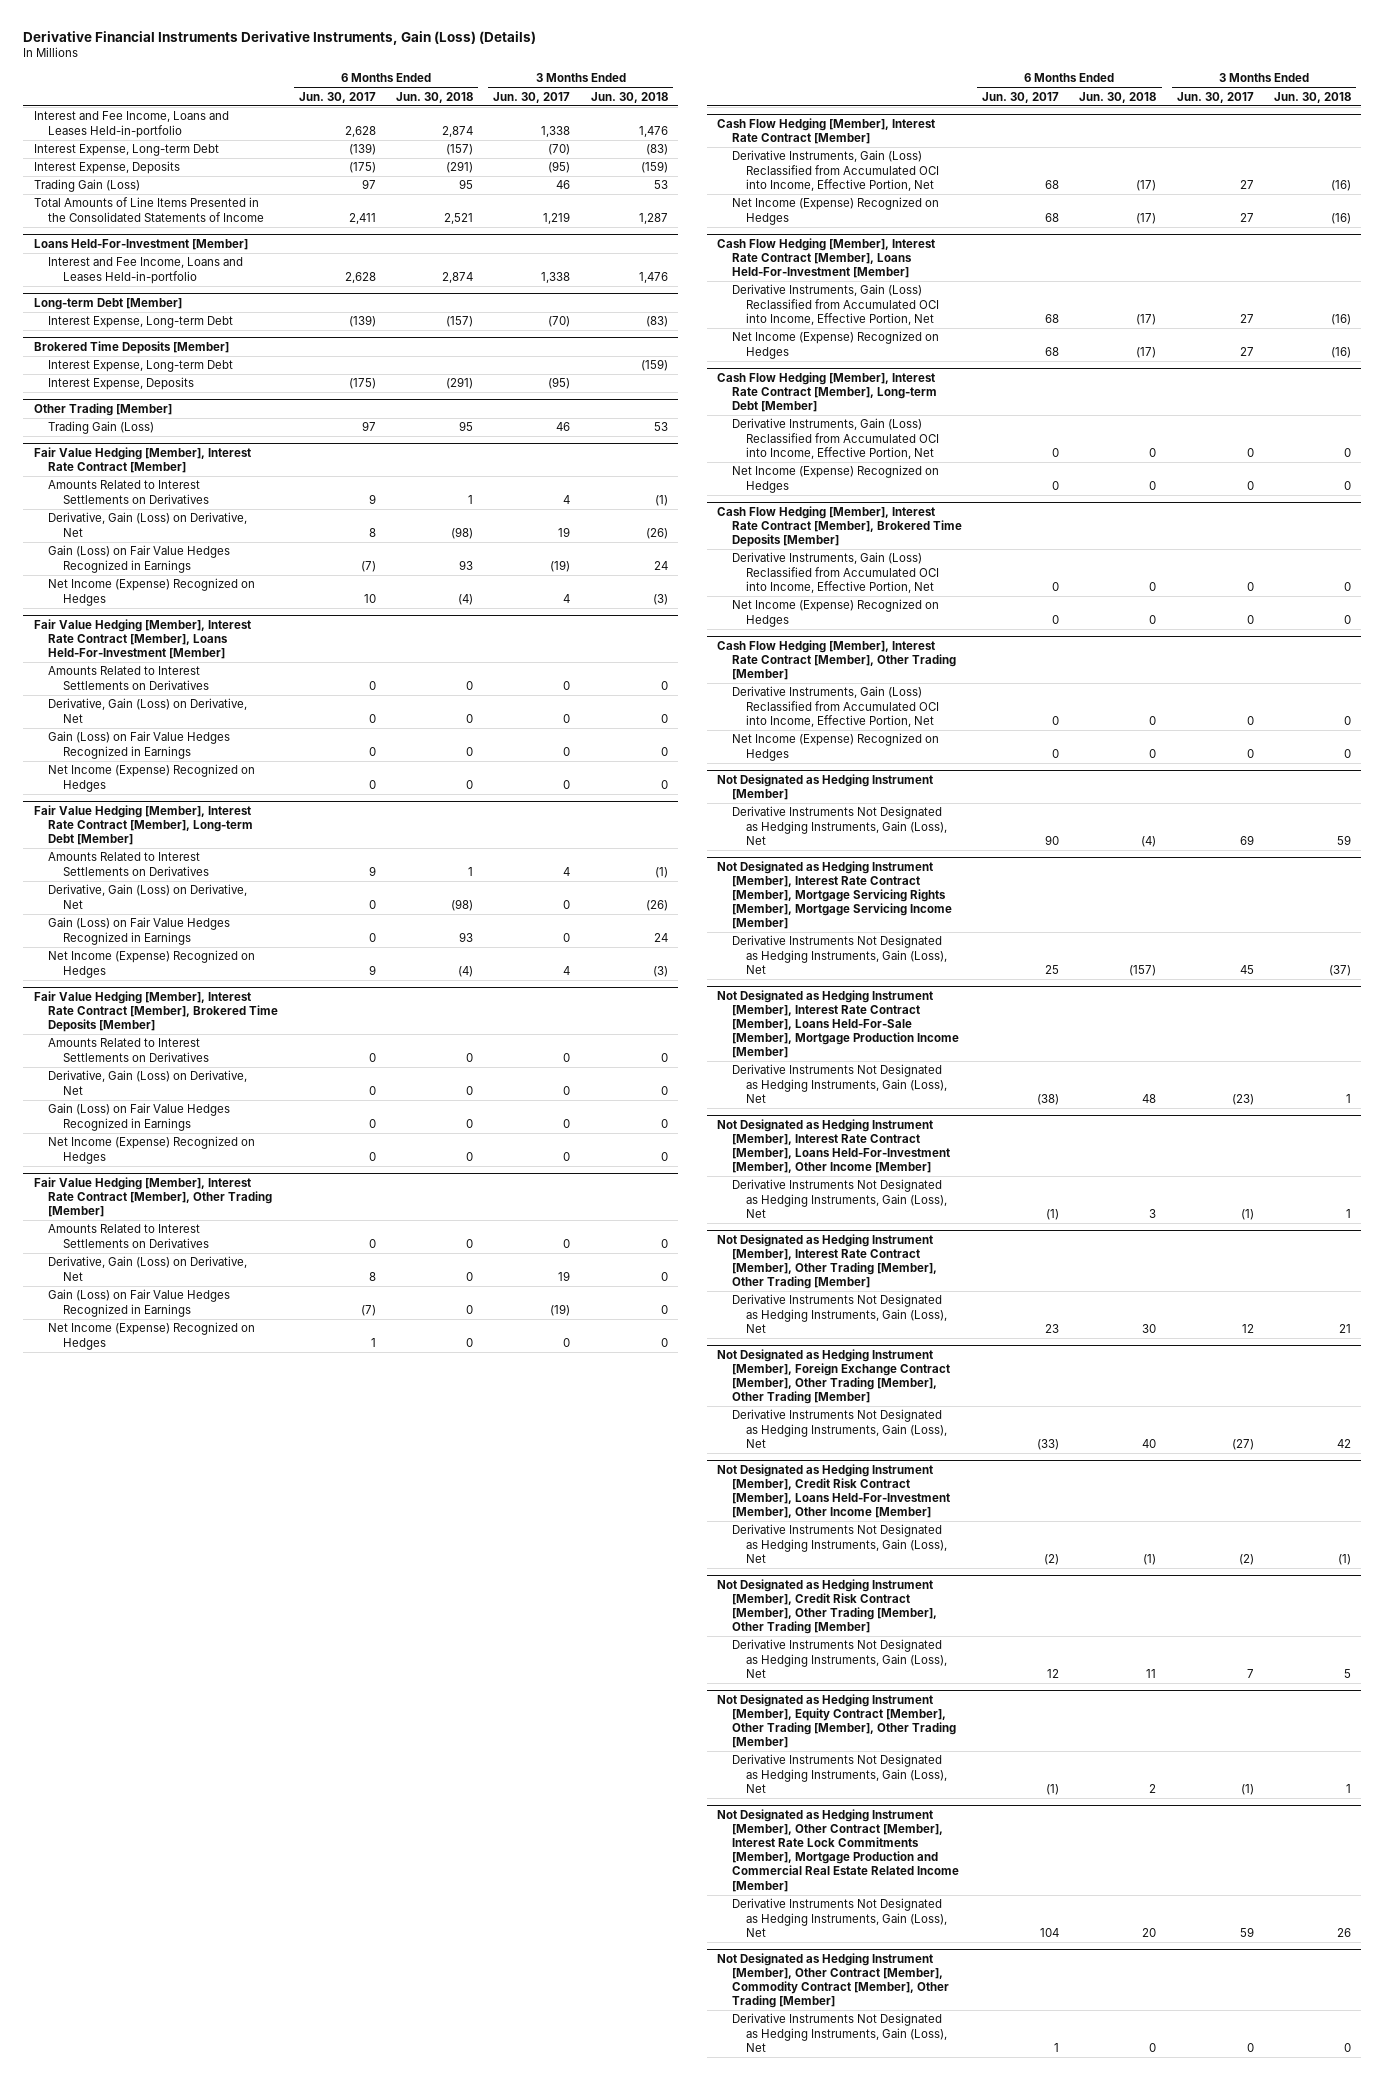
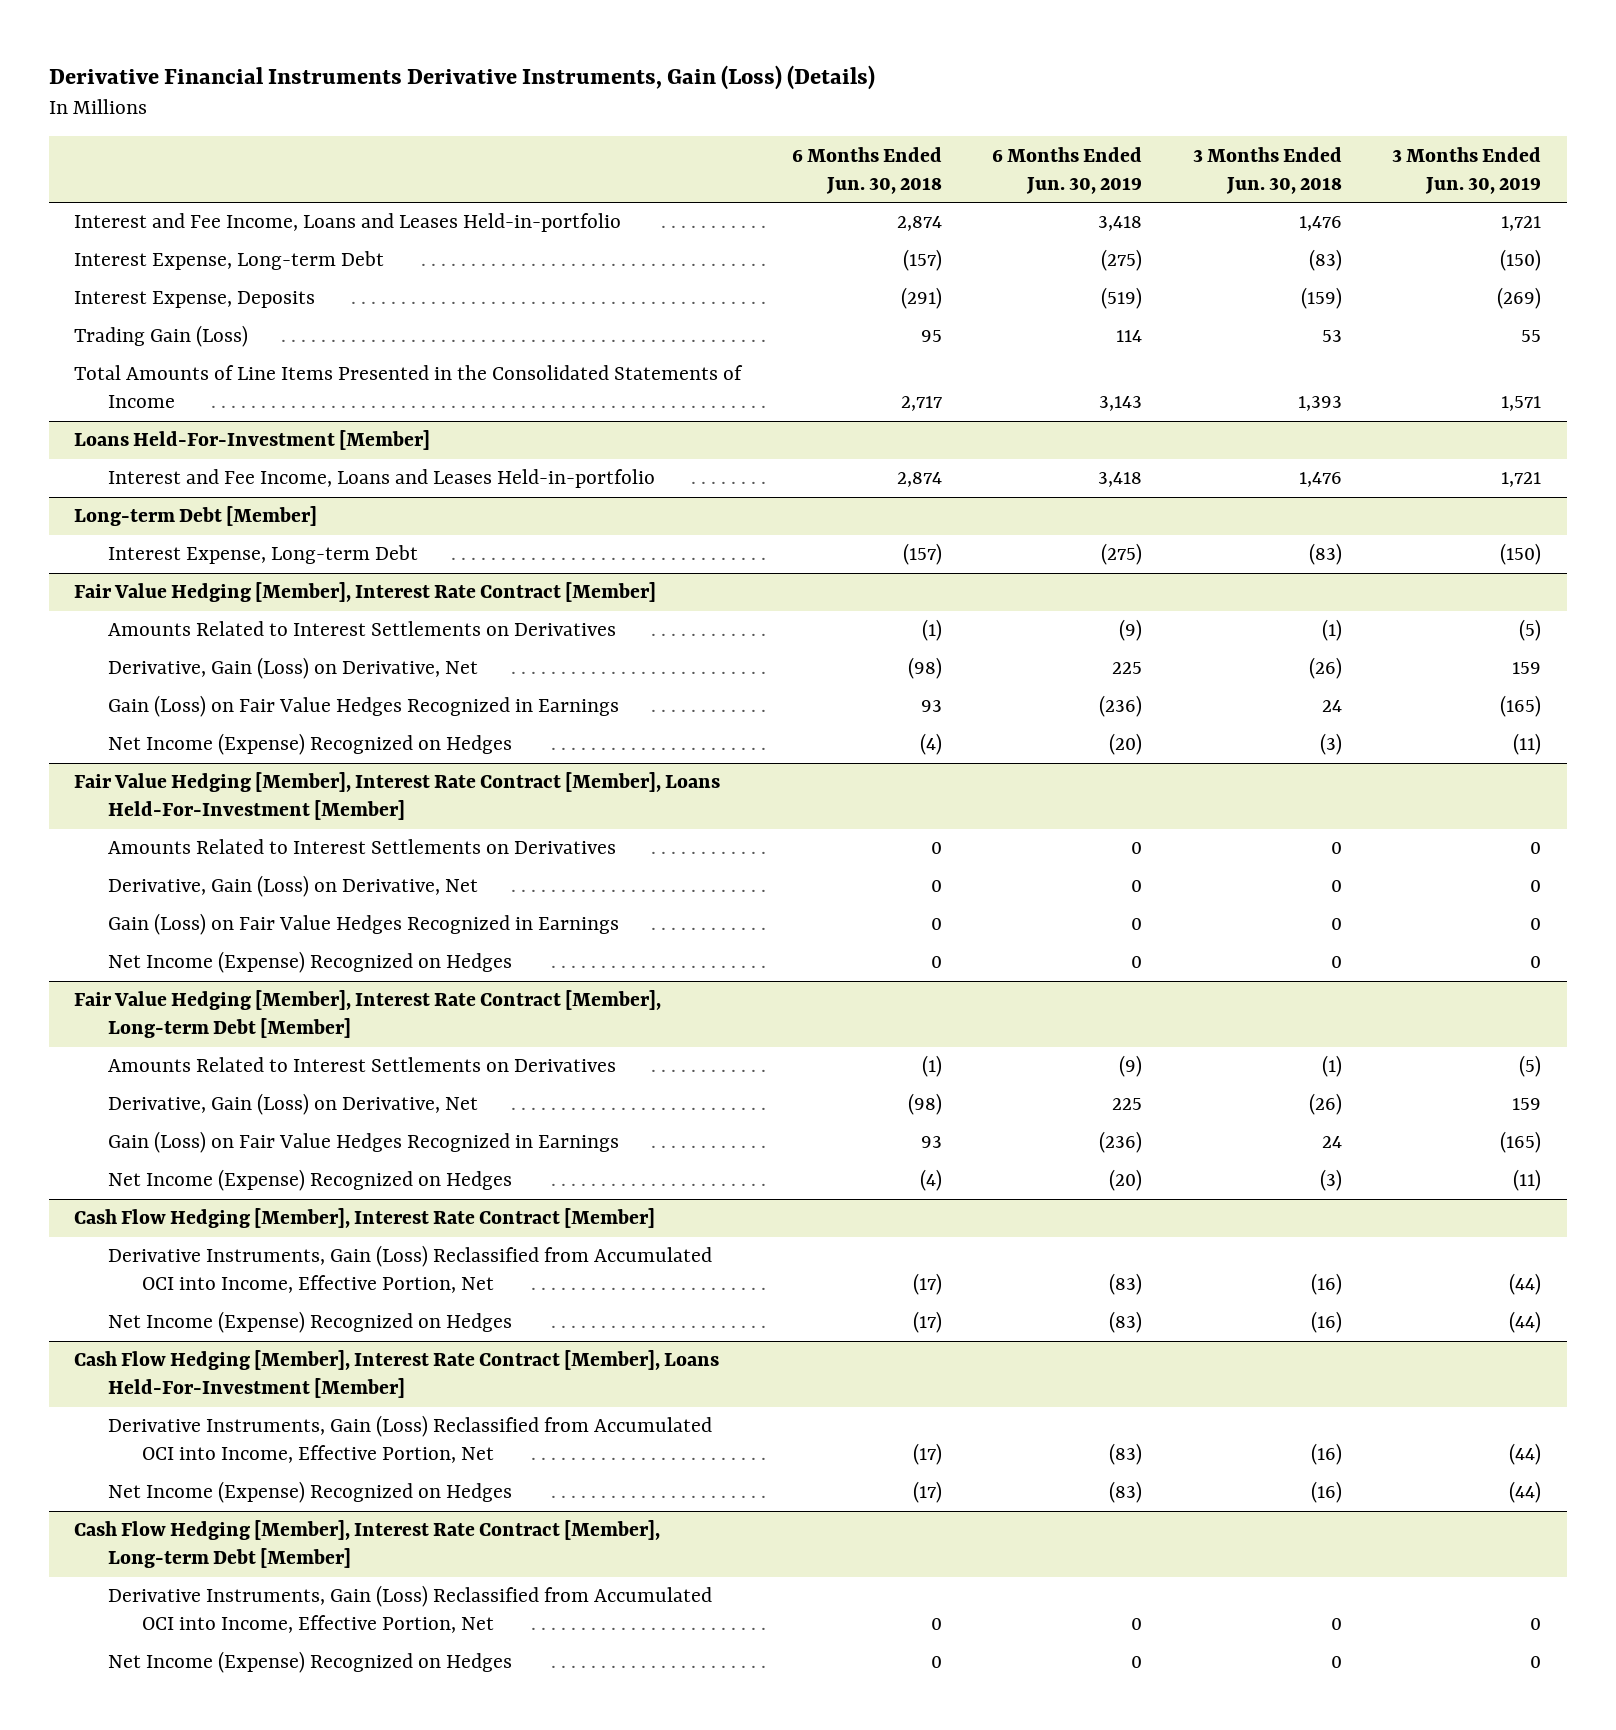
- | 6 Months Ended Jun. 30, 2017 | 6 Months Ended Jun. 30, 2018 | 3 Months Ended Jun. 30, 2017 | 3 Months Ended Jun. 30, 2018
+ | 6 Months Ended Jun. 30, 2018 | 6 Months Ended Jun. 30, 2019 | 3 Months Ended Jun. 30, 2018 | 3 Months Ended Jun. 30, 2019
- Total Amounts of Line Items Presented in the Consolidated Statements of Income | 2,411 | 2,521 | 1,219 | 1,287
+ Total Amounts of Line Items Presented in the Consolidated Statements of Income | 2,717 | 3,143 | 1,393 | 1,571
- Brokered Time Deposits [Member]
- Interest Expense, Long-term Debt | | | | (159)
- Interest Expense, Deposits | (175) | (291) | (95) |
- Other Trading [Member]
- Trading Gain (Loss) | 97 | 95 | 46 | 53
@ Fair Value Hedging [Member], Interest Rate Contract [Member]
- Amounts Related to Interest Settlements on Derivatives | 9 | 1 | 4 | (1)
+ Amounts Related to Interest Settlements on Derivatives | (1) | (9) | (1) | (5)
@ Fair Value Hedging [Member], Interest Rate Contract [Member], Long-term Debt [Member]
- Amounts Related to Interest Settlements on Derivatives | 9 | 1 | 4 | (1)
+ Amounts Related to Interest Settlements on Derivatives | (1) | (9) | (1) | (5)
- Fair Value Hedging [Member], Interest Rate Contract [Member], Brokered Time Deposits [Member]
- Amounts Related to Interest Settlements on Derivatives | 0 | 0 | 0 | 0
- Derivative, Gain (Loss) on Derivative, Net | 0 | 0 | 0 | 0
- Gain (Loss) on Fair Value Hedges Recognized in Earnings | 0 | 0 | 0 | 0
- Net Income (Expense) Recognized on Hedges | 0 | 0 | 0 | 0
- Fair Value Hedging [Member], Interest Rate Contract [Member], Other Trading [Member]
- Amounts Related to Interest Settlements on Derivatives | 0 | 0 | 0 | 0
- Derivative, Gain (Loss) on Derivative, Net | 8 | 0 | 19 | 0
- Gain (Loss) on Fair Value Hedges Recognized in Earnings | (7) | 0 | (19) | 0
- Net Income (Expense) Recognized on Hedges | 1 | 0 | 0 | 0
- Cash Flow Hedging [Member], Interest Rate Contract [Member], Brokered Time Deposits [Member]
- Derivative Instruments, Gain (Loss) Reclassified from Accumulated OCI into Income, Effective Portion, Net | 0 | 0 | 0 | 0
- Net Income (Expense) Recognized on Hedges | 0 | 0 | 0 | 0
- Cash Flow Hedging [Member], Interest Rate Contract [Member], Other Trading [Member]
- Derivative Instruments, Gain (Loss) Reclassified from Accumulated OCI into Income, Effective Portion, Net | 0 | 0 | 0 | 0
- Net Income (Expense) Recognized on Hedges | 0 | 0 | 0 | 0
- Not Designated as Hedging Instrument [Member]
- Derivative Instruments Not Designated as Hedging Instruments, Gain (Loss), Net | 90 | (4) | 69 | 59
- Not Designated as Hedging Instrument [Member], Interest Rate Contract [Member], Mortgage Servicing Rights [Member], Mortgage Servicing Income [Member]
- Derivative Instruments Not Designated as Hedging Instruments, Gain (Loss), Net | 25 | (157) | 45 | (37)
- Not Designated as Hedging Instrument [Member], Interest Rate Contract [Member], Loans Held-For-Sale [Member], Mortgage Production Income [Member]
- Derivative Instruments Not Designated as Hedging Instruments, Gain (Loss), Net | (38) | 48 | (23) | 1
- Not Designated as Hedging Instrument [Member], Interest Rate Contract [Member], Loans Held-For-Investment [Member], Other Income [Member]
- Derivative Instruments Not Designated as Hedging Instruments, Gain (Loss), Net | (1) | 3 | (1) | 1
- Not Designated as Hedging Instrument [Member], Interest Rate Contract [Member], Other Trading [Member], Other Trading [Member]
- Derivative Instruments Not Designated as Hedging Instruments, Gain (Loss), Net | 23 | 30 | 12 | 21
- Not Designated as Hedging Instrument [Member], Foreign Exchange Contract [Member], Other Trading [Member], Other Trading [Member]
- Derivative Instruments Not Designated as Hedging Instruments, Gain (Loss), Net | (33) | 40 | (27) | 42
- Not Designated as Hedging Instrument [Member], Credit Risk Contract [Member], Loans Held-For-Investment [Member], Other Income [Member]
- Derivative Instruments Not Designated as Hedging Instruments, Gain (Loss), Net | (2) | (1) | (2) | (1)
- Not Designated as Hedging Instrument [Member], Credit Risk Contract [Member], Other Trading [Member], Other Trading [Member]
- Derivative Instruments Not Designated as Hedging Instruments, Gain (Loss), Net | 12 | 11 | 7 | 5
- Not Designated as Hedging Instrument [Member], Equity Contract [Member], Other Trading [Member], Other Trading [Member]
- Derivative Instruments Not Designated as Hedging Instruments, Gain (Loss), Net | (1) | 2 | (1) | 1
- Not Designated as Hedging Instrument [Member], Other Contract [Member], Interest Rate Lock Commitments [Member], Mortgage Production and Commercial Real Estate Related Income [Member]
- Derivative Instruments Not Designated as Hedging Instruments, Gain (Loss), Net | 104 | 20 | 59 | 26
- Not Designated as Hedging Instrument [Member], Other Contract [Member], Commodity Contract [Member], Other Trading [Member]
- Derivative Instruments Not Designated as Hedging Instruments, Gain (Loss), Net | 1 | 0 | 0 | 0

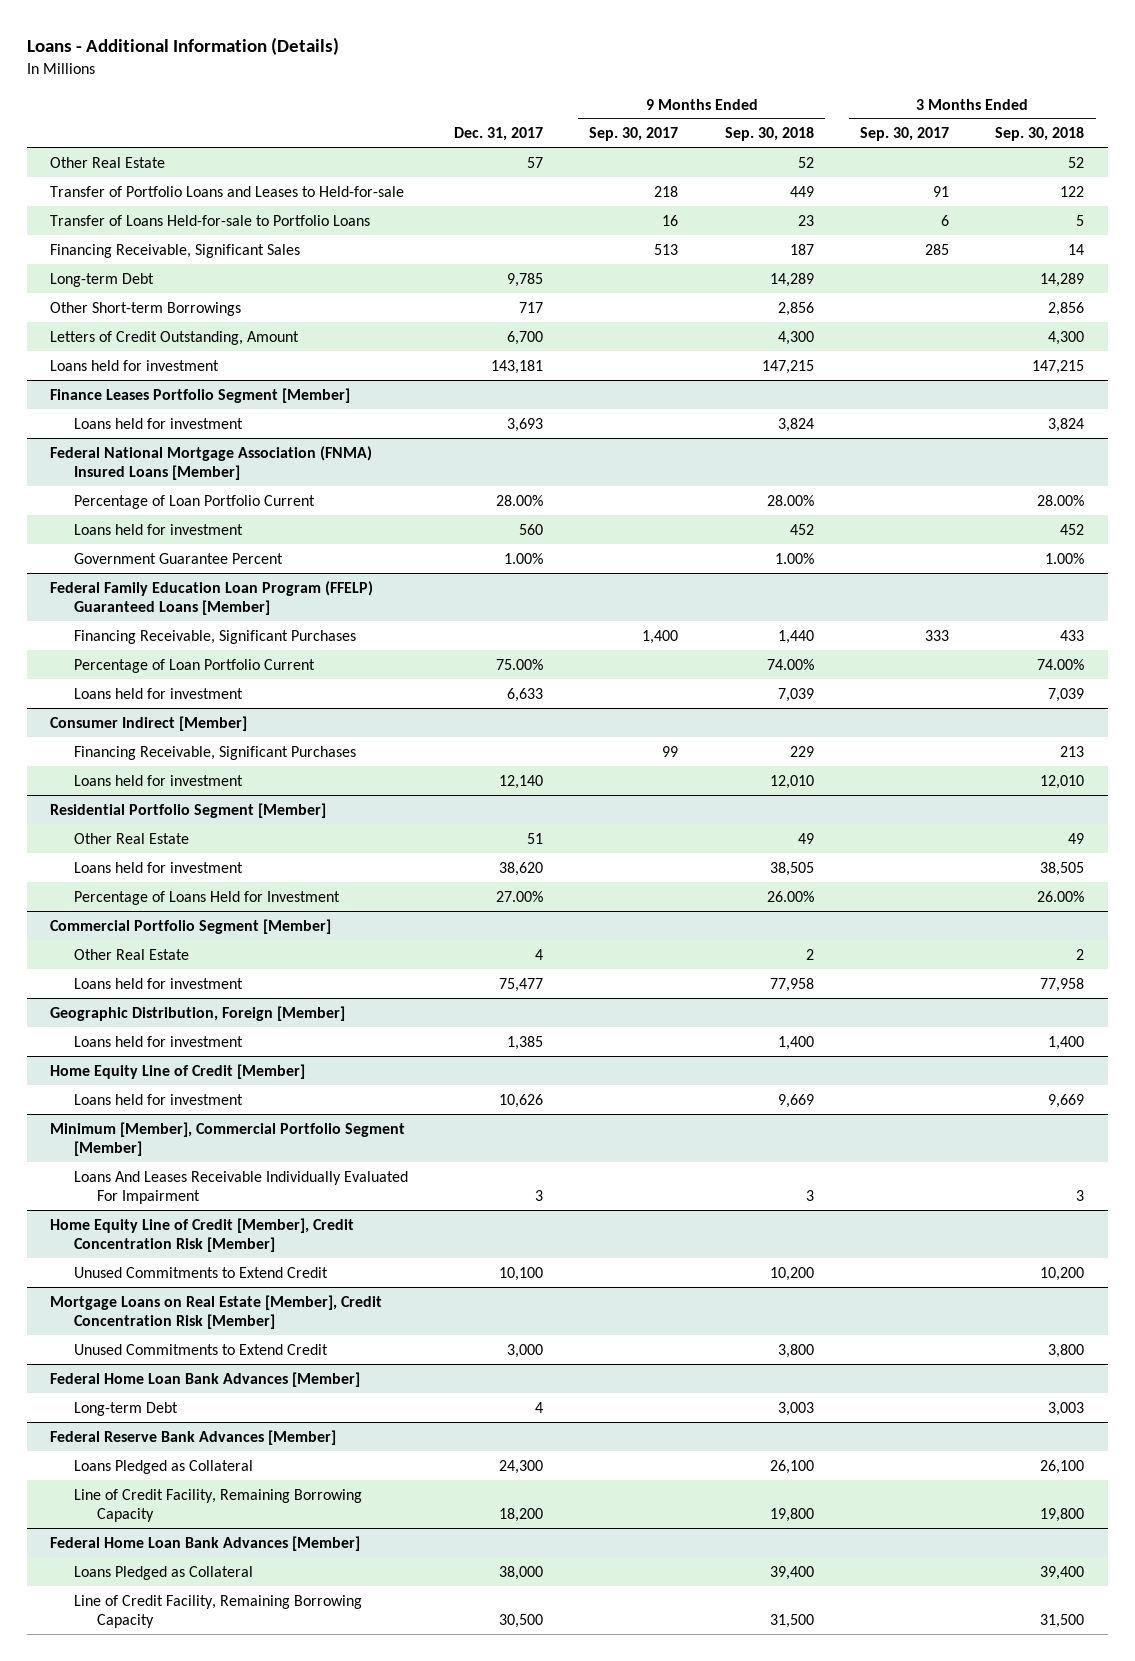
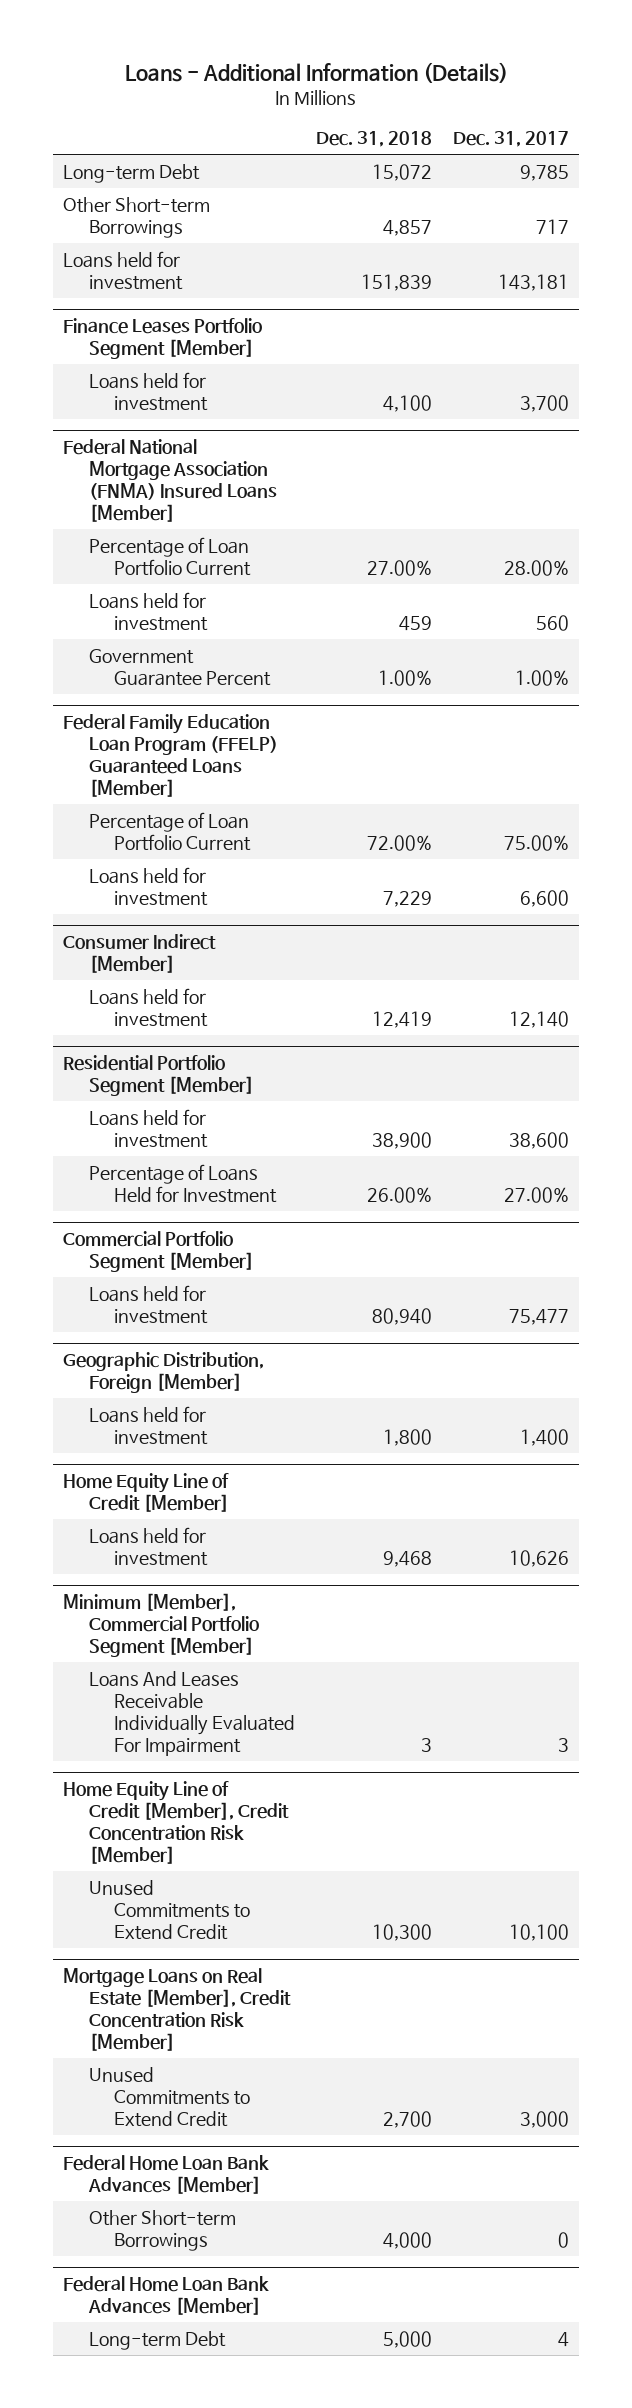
- | Dec. 31, 2017 | 9 Months Ended Sep. 30, 2017 | 9 Months Ended Sep. 30, 2018 | 3 Months Ended Sep. 30, 2017 | 3 Months Ended Sep. 30, 2018
+ | Dec. 31, 2018 | Dec. 31, 2017
- Other Real Estate | 57 | | 52 | | 52
- Transfer of Portfolio Loans and Leases to Held-for-sale | | 218 | 449 | 91 | 122
- Transfer of Loans Held-for-sale to Portfolio Loans | | 16 | 23 | 6 | 5
- Financing Receivable, Significant Sales | | 513 | 187 | 285 | 14
- Letters of Credit Outstanding, Amount | 6,700 | | 4,300 | | 4,300
@ Finance Leases Portfolio Segment [Member]
- Loans held for investment | 3,693 | | 3,824 | | 3,824
+ Loans held for investment | 4,100 | 3,700
@ Federal Family Education Loan Program (FFELP) Guaranteed Loans [Member]
- Financing Receivable, Significant Purchases | | 1,400 | 1,440 | 333 | 433
- Loans held for investment | 6,633 | | 7,039 | | 7,039
+ Loans held for investment | 7,229 | 6,600
@ Consumer Indirect [Member]
- Financing Receivable, Significant Purchases | | 99 | 229 | | 213
@ Residential Portfolio Segment [Member]
- Other Real Estate | 51 | | 49 | | 49
- Loans held for investment | 38,620 | | 38,505 | | 38,505
+ Loans held for investment | 38,900 | 38,600
@ Commercial Portfolio Segment [Member]
- Other Real Estate | 4 | | 2 | | 2
@ Geographic Distribution, Foreign [Member]
- Loans held for investment | 1,385 | | 1,400 | | 1,400
+ Loans held for investment | 1,800 | 1,400
- Federal Reserve Bank Advances [Member]
- Loans Pledged as Collateral | 24,300 | | 26,100 | | 26,100
- Line of Credit Facility, Remaining Borrowing Capacity | 18,200 | | 19,800 | | 19,800
@ Federal Home Loan Bank Advances [Member]
+ Other Short-term Borrowings | 4,000 | 0
- Loans Pledged as Collateral | 38,000 | | 39,400 | | 39,400
- Line of Credit Facility, Remaining Borrowing Capacity | 30,500 | | 31,500 | | 31,500
moved down: Long-term Debt | 5,000 | 4

